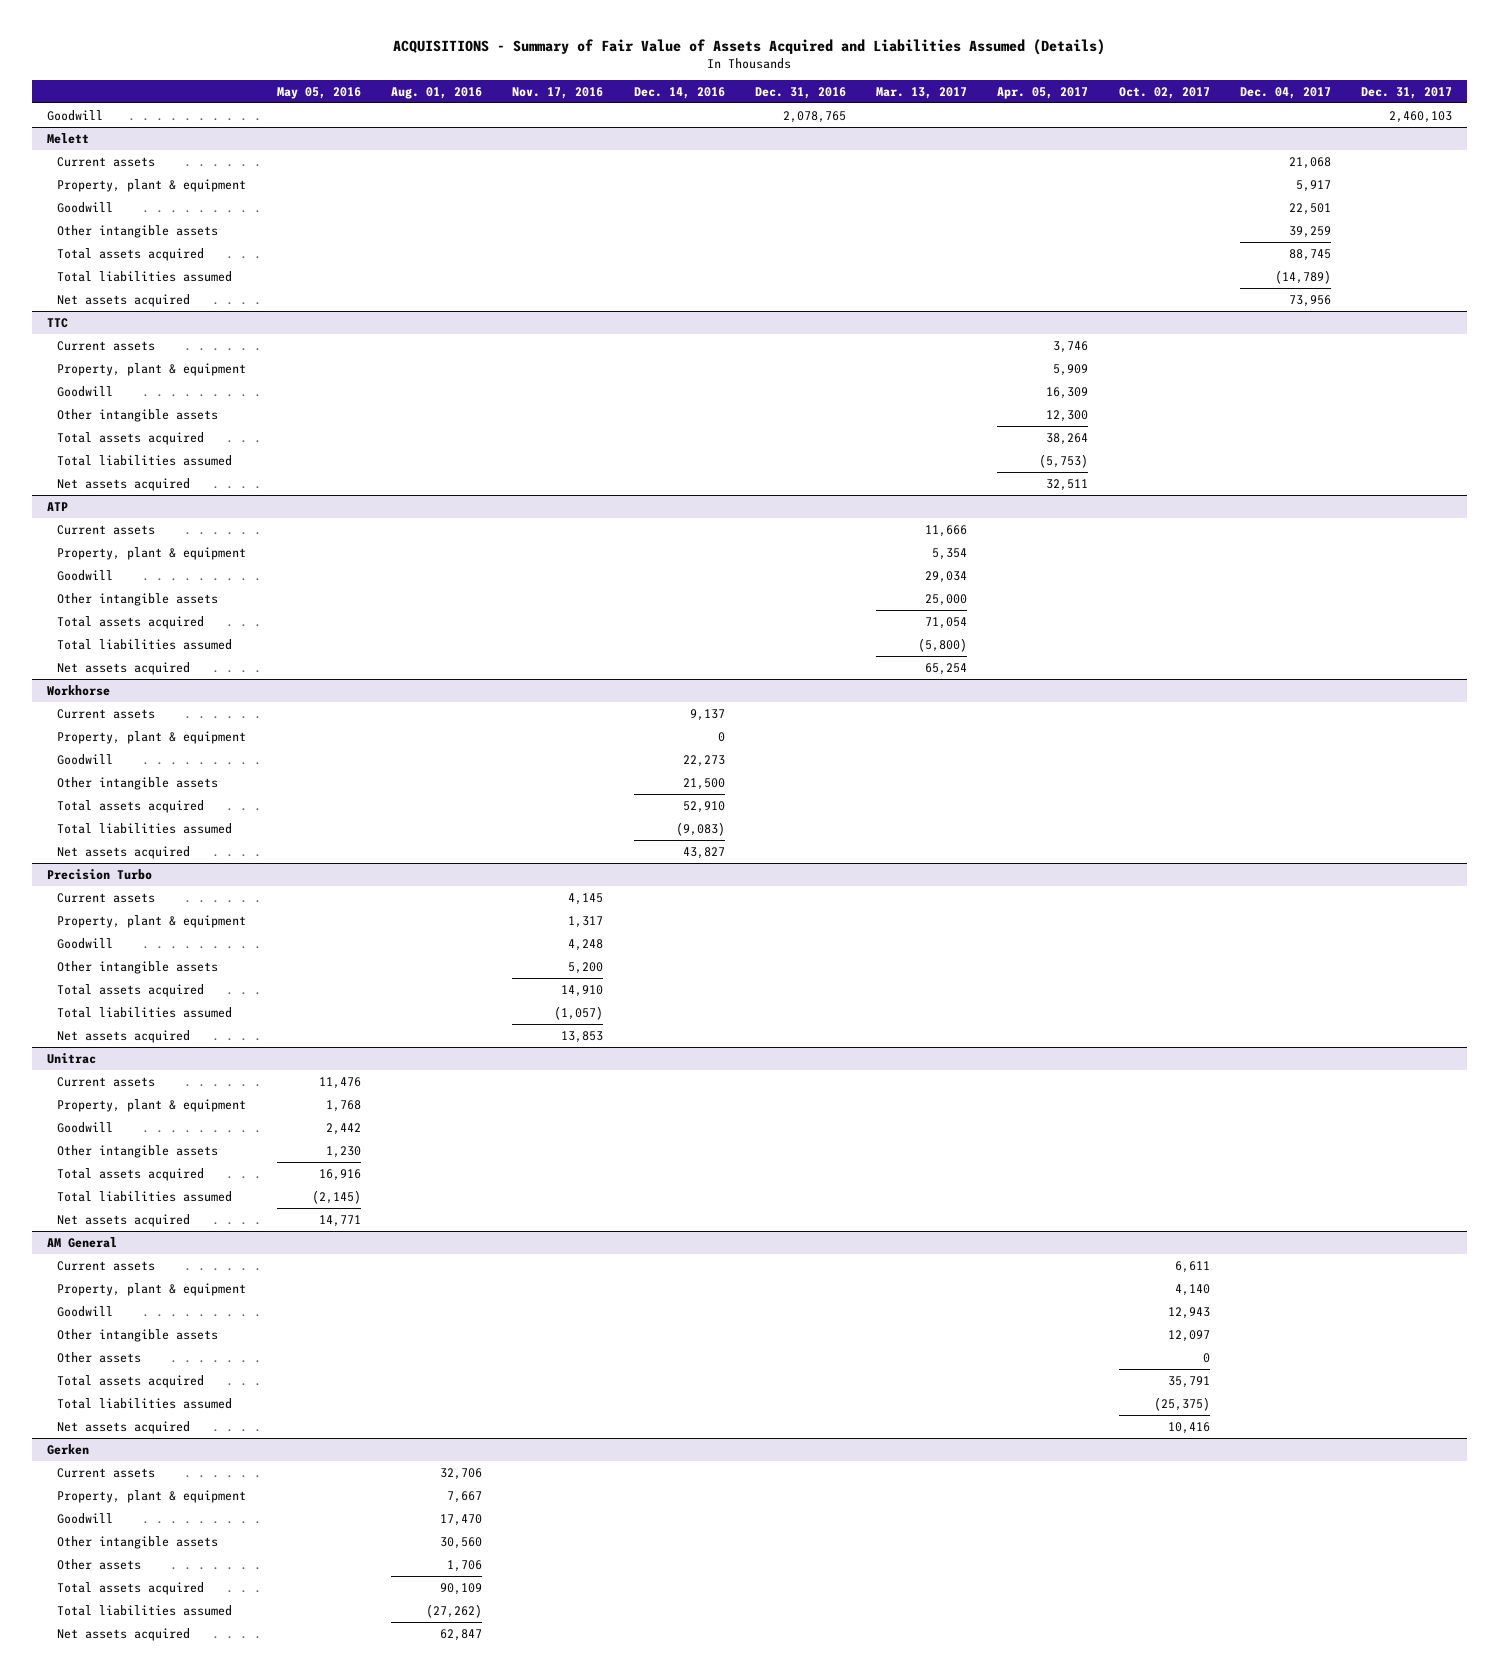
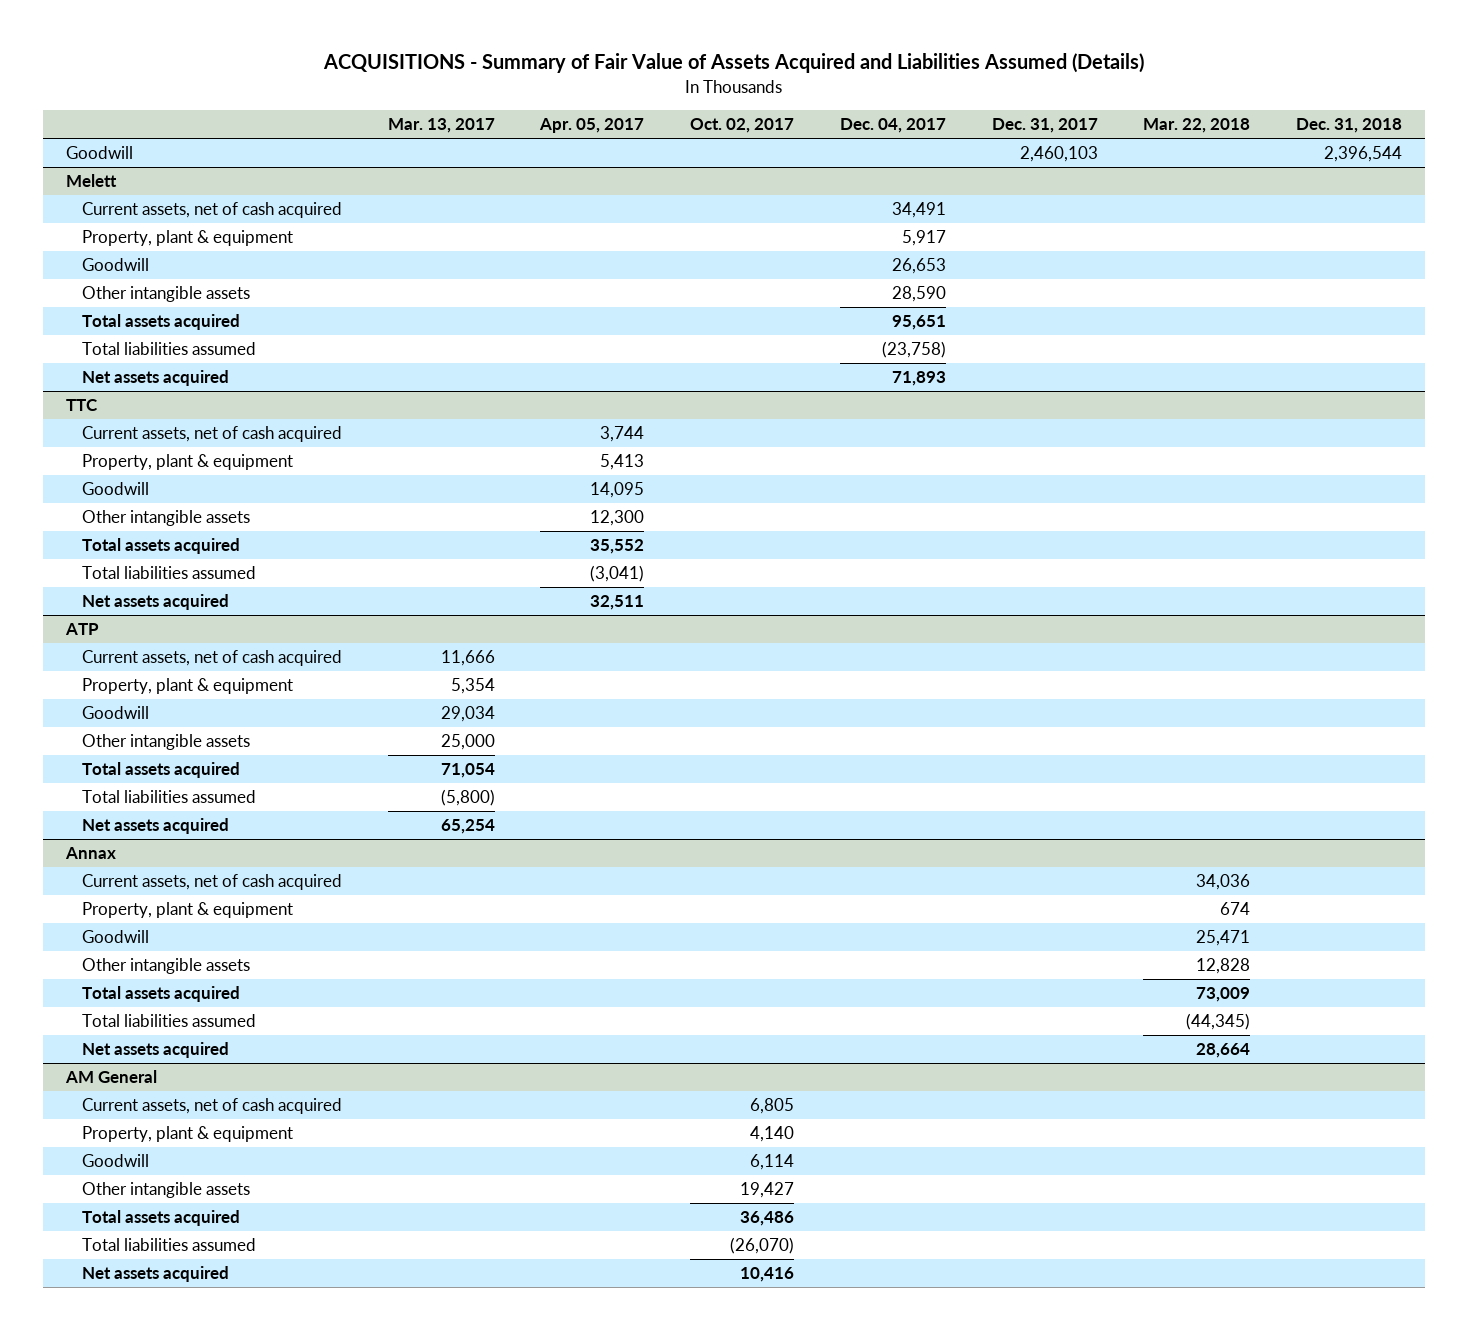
- | May 05, 2016 | Aug. 01, 2016 | Nov. 17, 2016 | Dec. 14, 2016 | Dec. 31, 2016 | Mar. 13, 2017 | Apr. 05, 2017 | Oct. 02, 2017 | Dec. 04, 2017 | Dec. 31, 2017
+ | Mar. 13, 2017 | Apr. 05, 2017 | Oct. 02, 2017 | Dec. 04, 2017 | Dec. 31, 2017 | Mar. 22, 2018 | Dec. 31, 2018
@ Melett
- Current assets | | | | | | | | | 21,068 |
+ Current assets, net of cash acquired | | | | 34,491 | | |
- Goodwill | | | | | | | | | 22,501 |
- Other intangible assets | | | | | | | | | 39,259 |
- Total assets acquired | | | | | | | | | 88,745 |
- Total liabilities assumed | | | | | | | | | (14,789) |
- Net assets acquired | | | | | | | | | 73,956 |
+ Goodwill | | | | 26,653 | | |
+ Other intangible assets | | | | 28,590 | | |
+ Total assets acquired | | | | 95,651 | | |
+ Total liabilities assumed | | | | (23,758) | | |
+ Net assets acquired | | | | 71,893 | | |
@ TTC
- Current assets | | | | | | | 3,746 | | |
- Property, plant & equipment | | | | | | | 5,909 | | |
- Goodwill | | | | | | | 16,309 | | |
+ Current assets, net of cash acquired | | 3,744 | | | | |
+ Property, plant & equipment | | 5,413 | | | | |
+ Goodwill | | 14,095 | | | | |
- Total assets acquired | | | | | | | 38,264 | | |
- Total liabilities assumed | | | | | | | (5,753) | | |
+ Total assets acquired | | 35,552 | | | | |
+ Total liabilities assumed | | (3,041) | | | | |
@ ATP
- Current assets | | | | | | 11,666 | | | |
+ Current assets, net of cash acquired | 11,666 | | | | | |
- Workhorse
- Current assets | | | | 9,137 | | | | | |
- Property, plant & equipment | | | | 0 | | | | | |
- Goodwill | | | | 22,273 | | | | | |
- Other intangible assets | | | | 21,500 | | | | | |
- Total assets acquired | | | | 52,910 | | | | | |
- Total liabilities assumed | | | | (9,083) | | | | | |
- Net assets acquired | | | | 43,827 | | | | | |
- Precision Turbo
- Current assets | | | 4,145 | | | | | | |
- Property, plant & equipment | | | 1,317 | | | | | | |
- Goodwill | | | 4,248 | | | | | | |
- Other intangible assets | | | 5,200 | | | | | | |
- Total assets acquired | | | 14,910 | | | | | | |
- Total liabilities assumed | | | (1,057) | | | | | | |
- Net assets acquired | | | 13,853 | | | | | | |
- Unitrac
- Current assets | 11,476 | | | | | | | | |
- Property, plant & equipment | 1,768 | | | | | | | | |
- Goodwill | 2,442 | | | | | | | | |
- Other intangible assets | 1,230 | | | | | | | | |
- Total assets acquired | 16,916 | | | | | | | | |
- Total liabilities assumed | (2,145) | | | | | | | | |
- Net assets acquired | 14,771 | | | | | | | | |
+ Annax
+ Current assets, net of cash acquired | | | | | | 34,036 |
+ Property, plant & equipment | | | | | | 674 |
+ Goodwill | | | | | | 25,471 |
+ Other intangible assets | | | | | | 12,828 |
+ Total assets acquired | | | | | | 73,009 |
+ Total liabilities assumed | | | | | | (44,345) |
+ Net assets acquired | | | | | | 28,664 |
@ AM General
- Current assets | | | | | | | | 6,611 | |
+ Current assets, net of cash acquired | | | 6,805 | | | |
- Goodwill | | | | | | | | 12,943 | |
- Other intangible assets | | | | | | | | 12,097 | |
- Other assets | | | | | | | | 0 | |
- Total assets acquired | | | | | | | | 35,791 | |
- Total liabilities assumed | | | | | | | | (25,375) | |
+ Goodwill | | | 6,114 | | | |
+ Other intangible assets | | | 19,427 | | | |
+ Total assets acquired | | | 36,486 | | | |
+ Total liabilities assumed | | | (26,070) | | | |
- Gerken
- Current assets | | 32,706 | | | | | | | |
- Property, plant & equipment | | 7,667 | | | | | | | |
- Goodwill | | 17,470 | | | | | | | |
- Other intangible assets | | 30,560 | | | | | | | |
- Other assets | | 1,706 | | | | | | | |
- Total assets acquired | | 90,109 | | | | | | | |
- Total liabilities assumed | | (27,262) | | | | | | | |
- Net assets acquired | | 62,847 | | | | | | | |

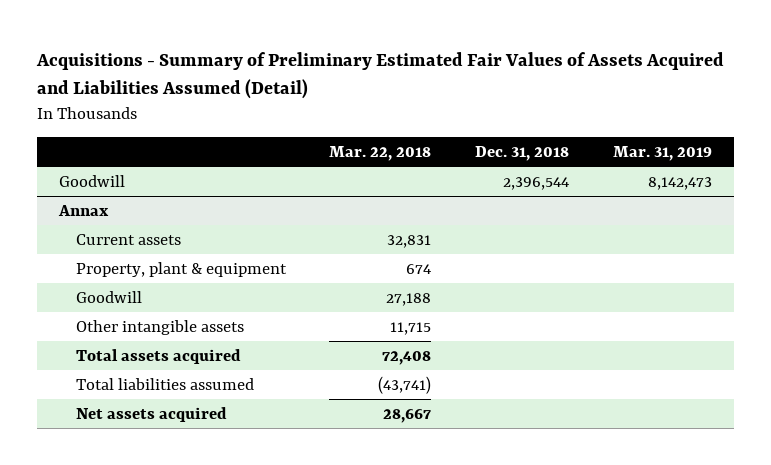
- ACQUISITIONS - Summary of Fair Value of Assets Acquired and Liabilities Assumed (Details)
+ Acquisitions - Summary of Preliminary Estimated Fair Values of Assets Acquired and Liabilities Assumed (Detail)
- | Mar. 13, 2017 | Apr. 05, 2017 | Oct. 02, 2017 | Dec. 04, 2017 | Dec. 31, 2017 | Mar. 22, 2018 | Dec. 31, 2018
+ | Mar. 22, 2018 | Dec. 31, 2018 | Mar. 31, 2019
- Melett
- Current assets, net of cash acquired | | | | 34,491 | | |
- Property, plant & equipment | | | | 5,917 | | |
- Goodwill | | | | 26,653 | | |
- Other intangible assets | | | | 28,590 | | |
- Total assets acquired | | | | 95,651 | | |
- Total liabilities assumed | | | | (23,758) | | |
- Net assets acquired | | | | 71,893 | | |
- TTC
- Current assets, net of cash acquired | | 3,744 | | | | |
- Property, plant & equipment | | 5,413 | | | | |
- Goodwill | | 14,095 | | | | |
- Other intangible assets | | 12,300 | | | | |
- Total assets acquired | | 35,552 | | | | |
- Total liabilities assumed | | (3,041) | | | | |
- Net assets acquired | | 32,511 | | | | |
- ATP
- Current assets, net of cash acquired | 11,666 | | | | | |
- Property, plant & equipment | 5,354 | | | | | |
- Goodwill | 29,034 | | | | | |
- Other intangible assets | 25,000 | | | | | |
- Total assets acquired | 71,054 | | | | | |
- Total liabilities assumed | (5,800) | | | | | |
- Net assets acquired | 65,254 | | | | | |
@ Annax
- Current assets, net of cash acquired | | | | | | 34,036 |
+ Current assets | 32,831 | |
- Goodwill | | | | | | 25,471 |
- Other intangible assets | | | | | | 12,828 |
- Total assets acquired | | | | | | 73,009 |
- Total liabilities assumed | | | | | | (44,345) |
- Net assets acquired | | | | | | 28,664 |
- AM General
- Current assets, net of cash acquired | | | 6,805 | | | |
- Property, plant & equipment | | | 4,140 | | | |
- Goodwill | | | 6,114 | | | |
- Other intangible assets | | | 19,427 | | | |
- Total assets acquired | | | 36,486 | | | |
- Total liabilities assumed | | | (26,070) | | | |
- Net assets acquired | | | 10,416 | | | |
@ Annax
+ Goodwill | 27,188 | |
+ Other intangible assets | 11,715 | |
+ Total assets acquired | 72,408 | |
+ Total liabilities assumed | (43,741) | |
+ Net assets acquired | 28,667 | |

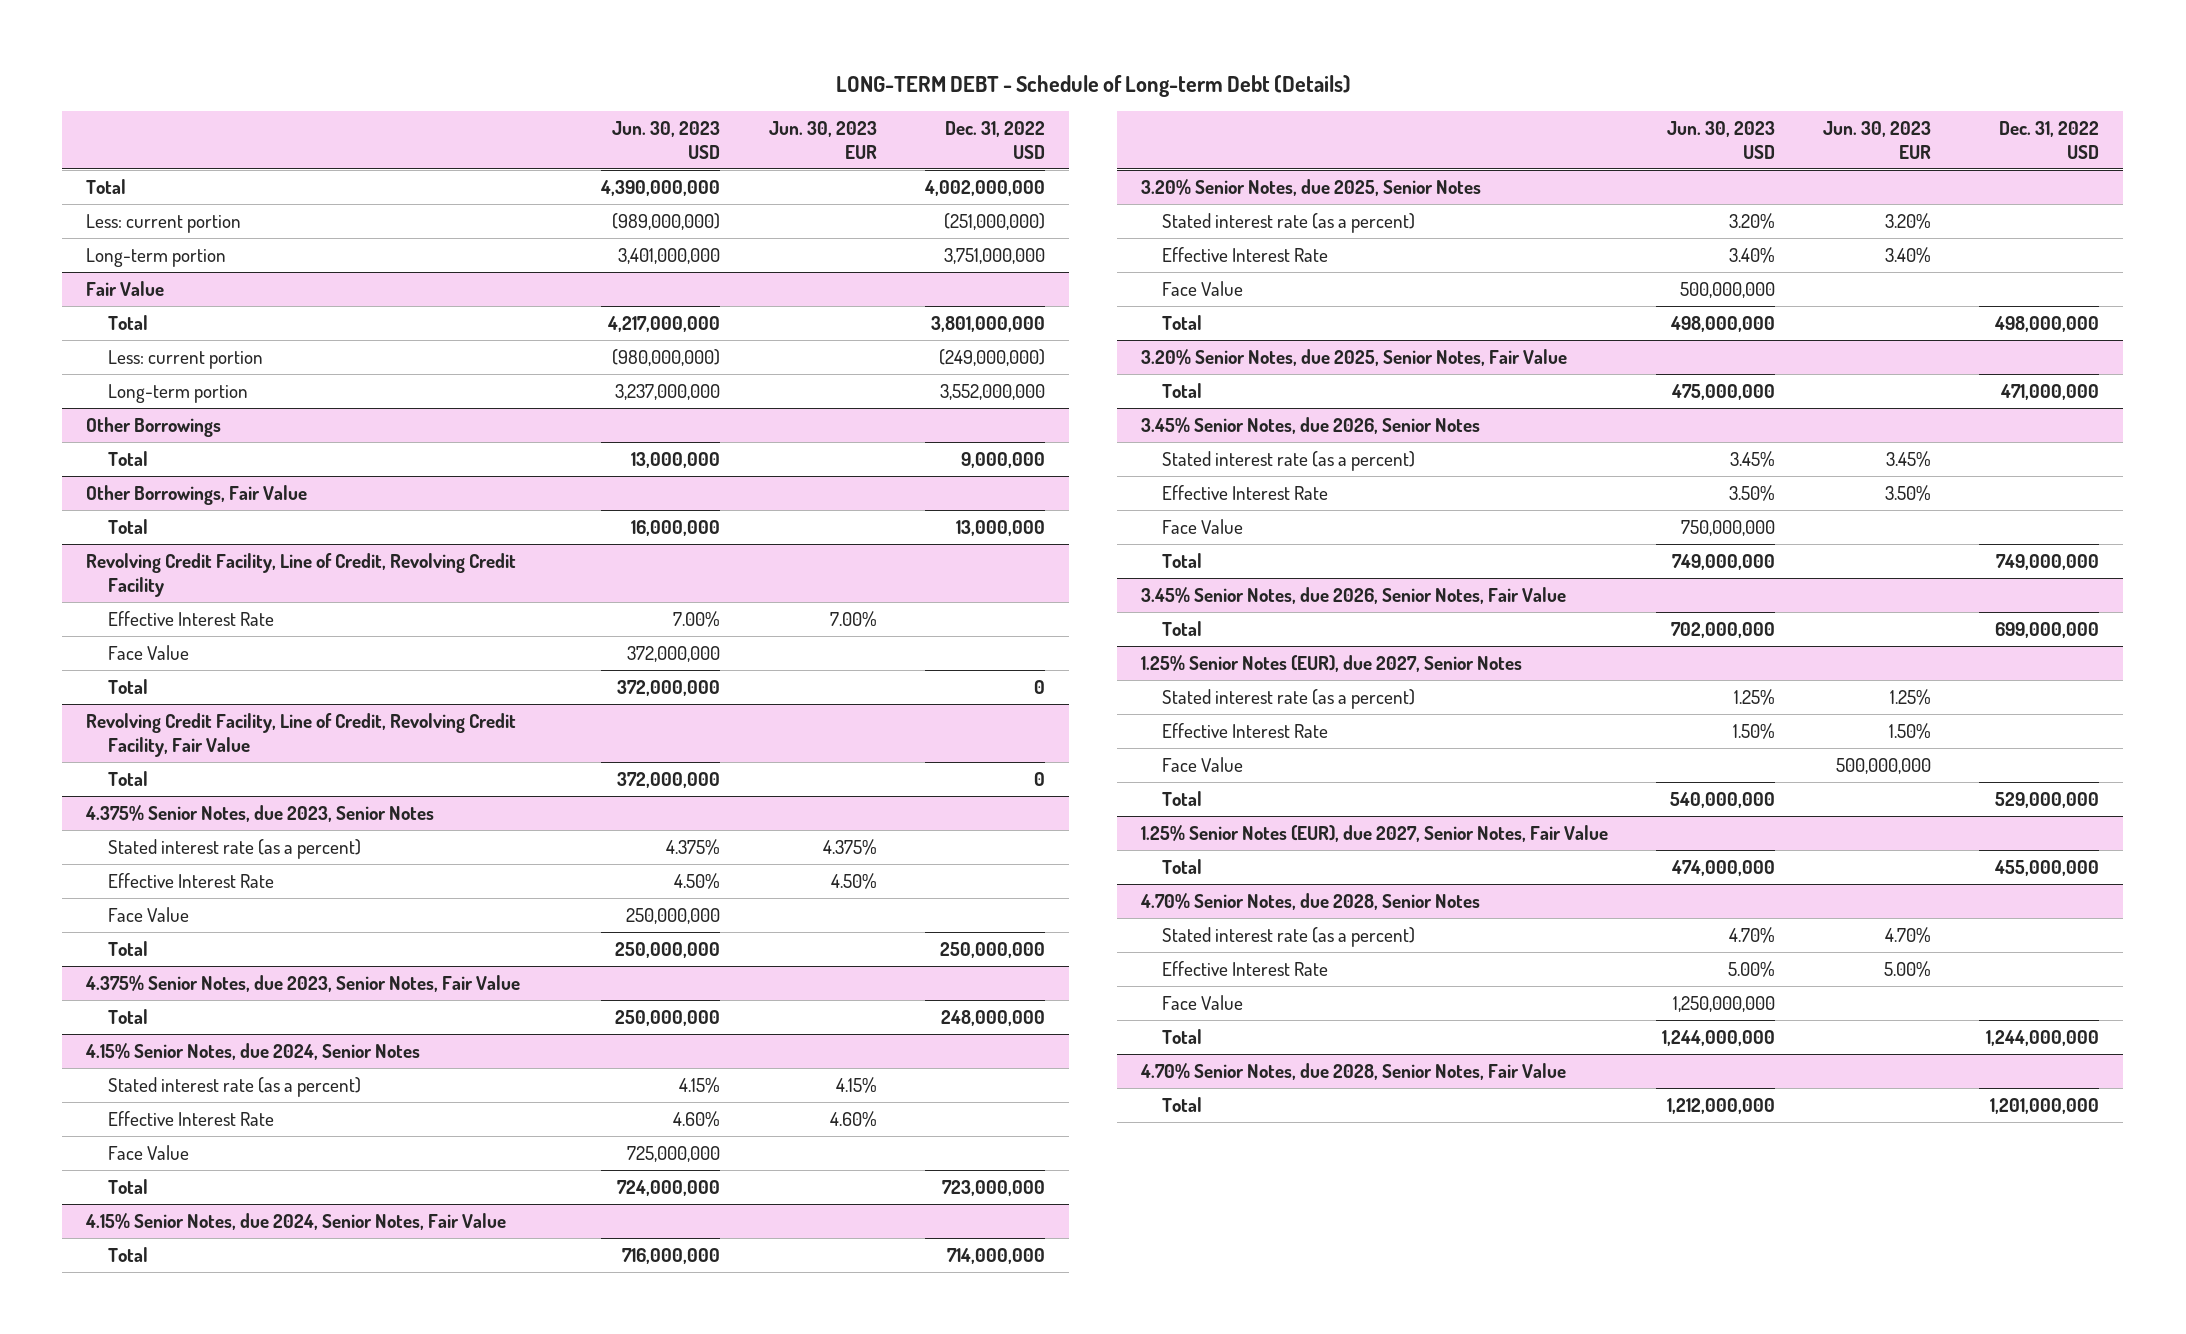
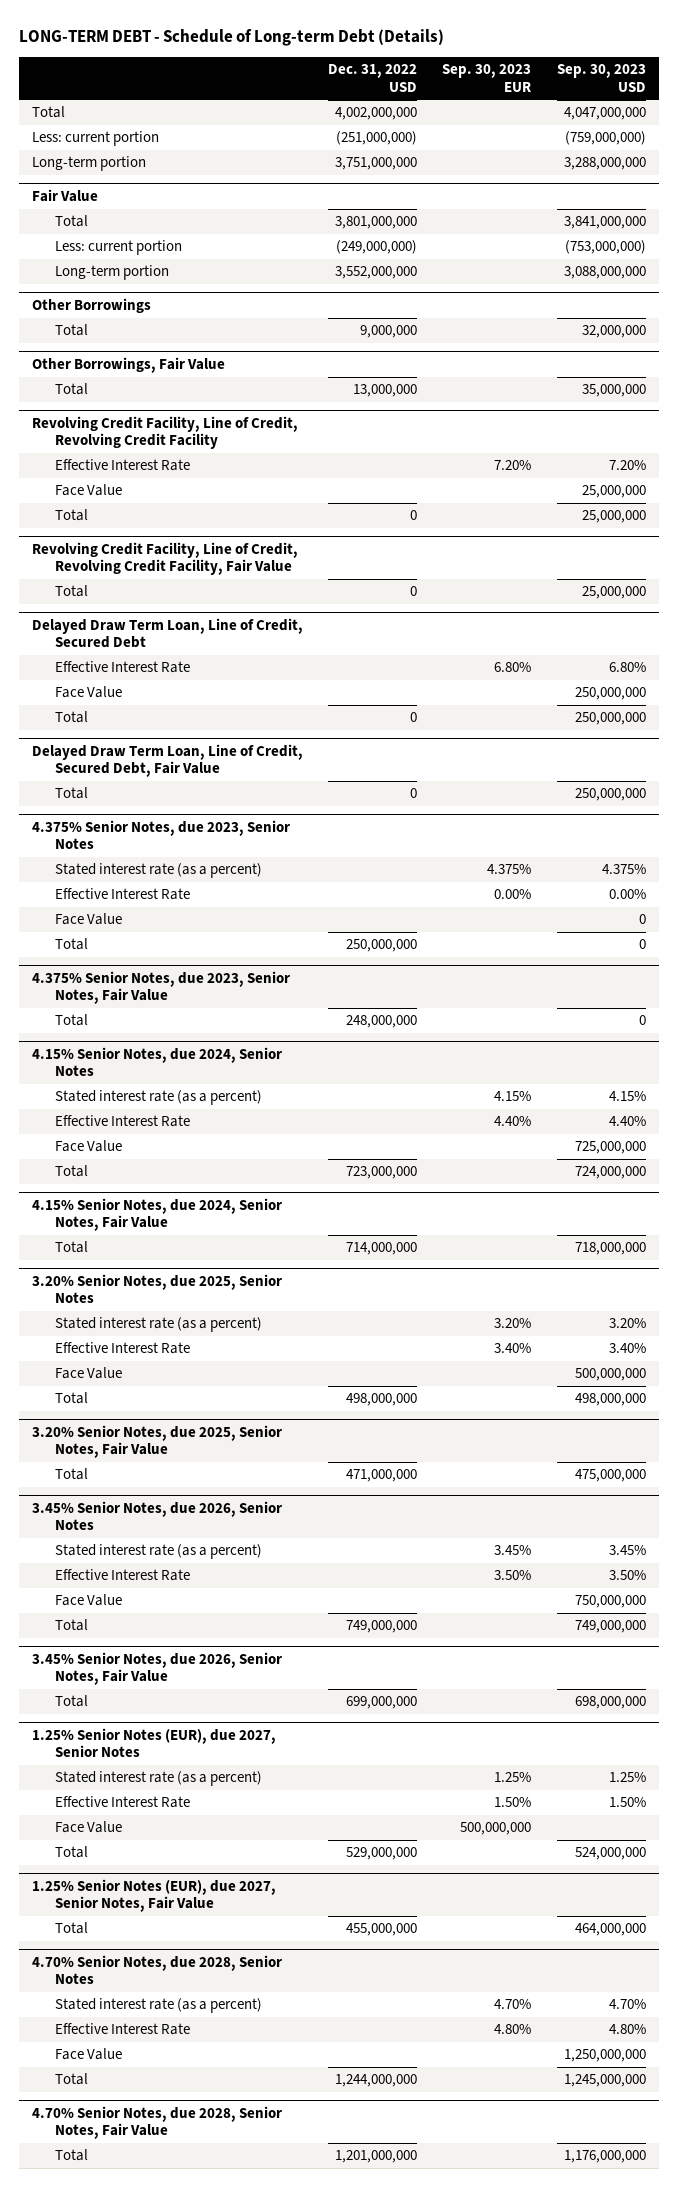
- | Jun. 30, 2023 USD | Jun. 30, 2023 EUR | Dec. 31, 2022 USD
+ | Dec. 31, 2022 USD | Sep. 30, 2023 EUR | Sep. 30, 2023 USD
+ Delayed Draw Term Loan, Line of Credit, Secured Debt
+ Effective Interest Rate | | 6.80% | 6.80%
+ Face Value | | | 250,000,000
+ Total | 0 | | 250,000,000
+ Delayed Draw Term Loan, Line of Credit, Secured Debt, Fair Value
+ Total | 0 | | 250,000,000

